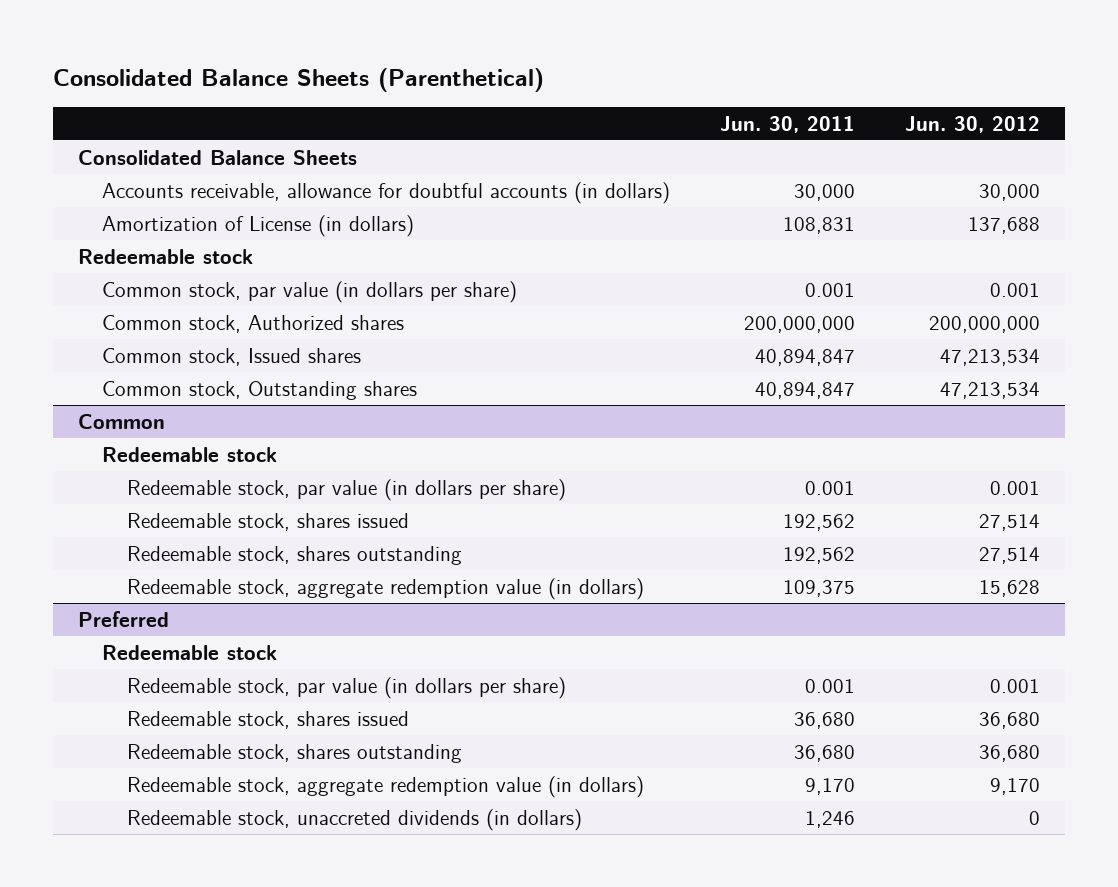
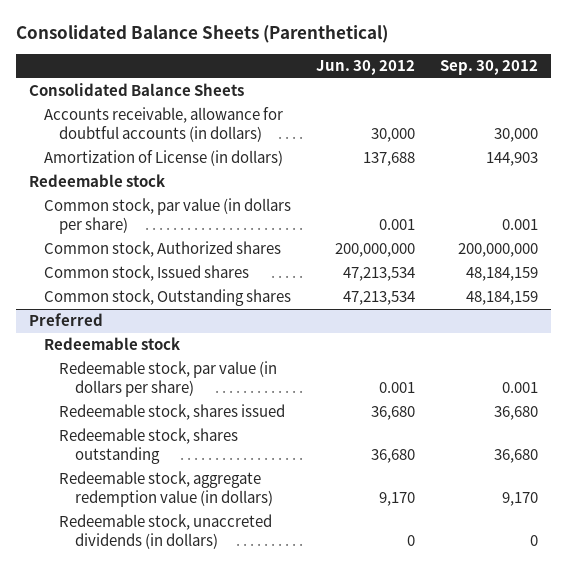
- | Jun. 30, 2011 | Jun. 30, 2012
+ | Jun. 30, 2012 | Sep. 30, 2012
- Common
- Redeemable stock
- Redeemable stock, par value (in dollars per share) | 0.001 | 0.001
- Redeemable stock, shares issued | 192,562 | 27,514
- Redeemable stock, shares outstanding | 192,562 | 27,514
- Redeemable stock, aggregate redemption value (in dollars) | 109,375 | 15,628

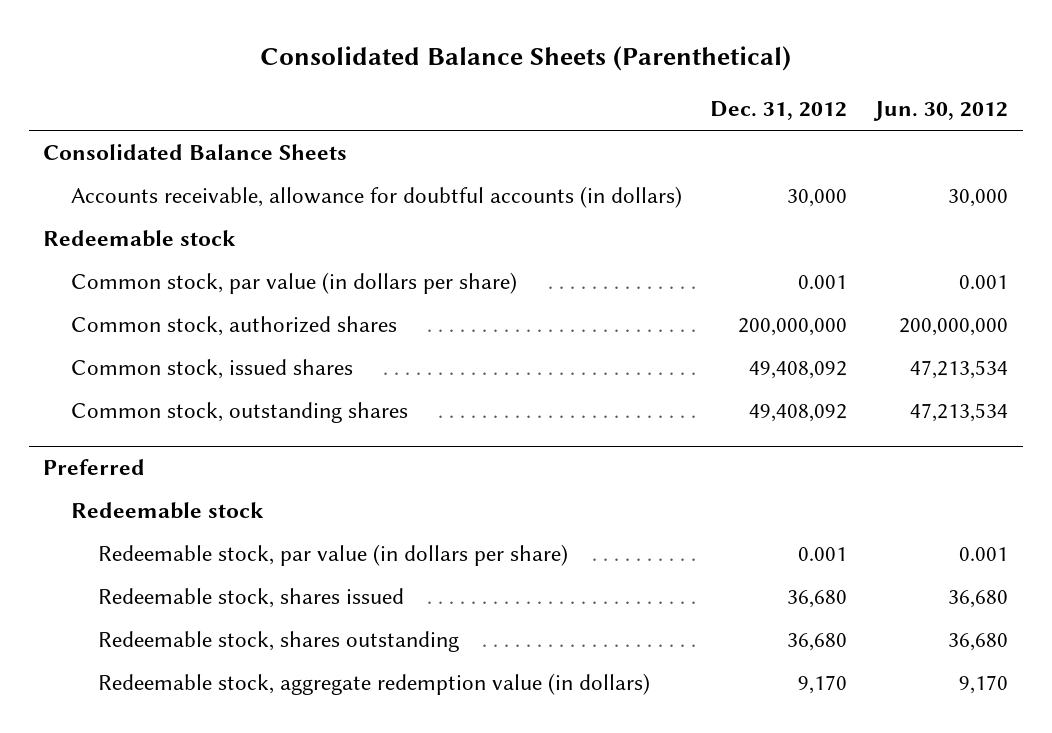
- | Jun. 30, 2012 | Sep. 30, 2012
+ | Dec. 31, 2012 | Jun. 30, 2012
- Amortization of License (in dollars) | 137,688 | 144,903
- Common stock, Authorized shares | 200,000,000 | 200,000,000
- Common stock, Issued shares | 47,213,534 | 48,184,159
- Common stock, Outstanding shares | 47,213,534 | 48,184,159
+ Common stock, authorized shares | 200,000,000 | 200,000,000
+ Common stock, issued shares | 49,408,092 | 47,213,534
+ Common stock, outstanding shares | 49,408,092 | 47,213,534
@ Preferred
- Redeemable stock, unaccreted dividends (in dollars) | 0 | 0

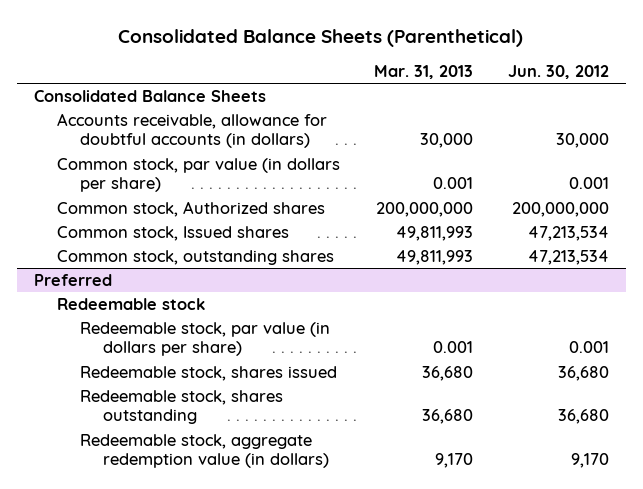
- | Dec. 31, 2012 | Jun. 30, 2012
+ | Mar. 31, 2013 | Jun. 30, 2012
- Redeemable stock
- Common stock, authorized shares | 200,000,000 | 200,000,000
- Common stock, issued shares | 49,408,092 | 47,213,534
+ Common stock, Authorized shares | 200,000,000 | 200,000,000
+ Common stock, Issued shares | 49,811,993 | 47,213,534

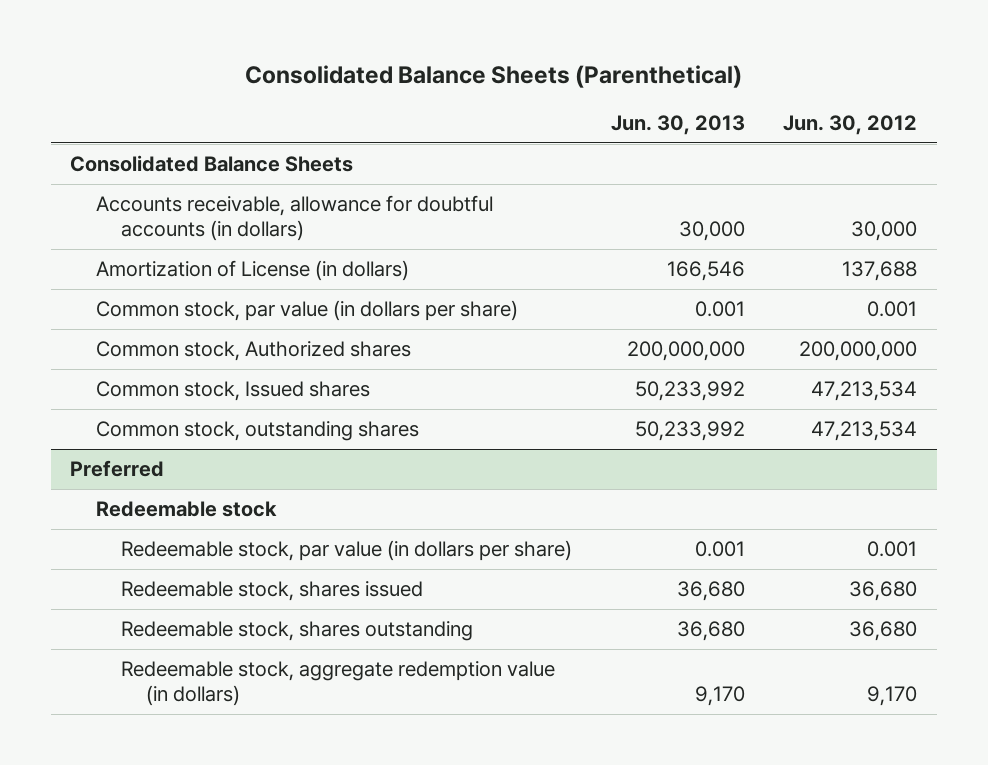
- | Mar. 31, 2013 | Jun. 30, 2012
+ | Jun. 30, 2013 | Jun. 30, 2012
+ Amortization of License (in dollars) | 166,546 | 137,688

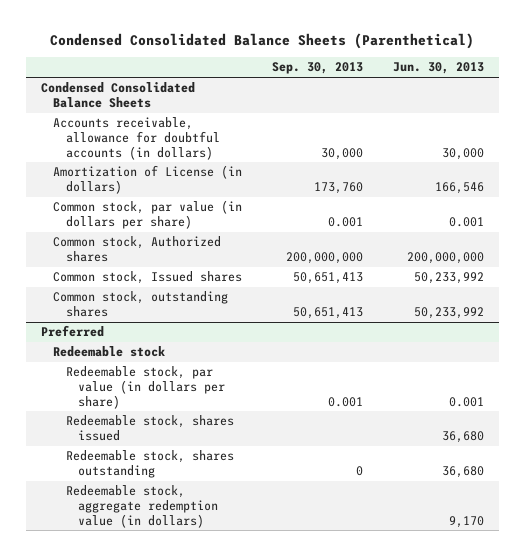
- Consolidated Balance Sheets (Parenthetical)
+ Condensed Consolidated Balance Sheets (Parenthetical)
- | Jun. 30, 2013 | Jun. 30, 2012
+ | Sep. 30, 2013 | Jun. 30, 2013
- Consolidated Balance Sheets
+ Condensed Consolidated Balance Sheets

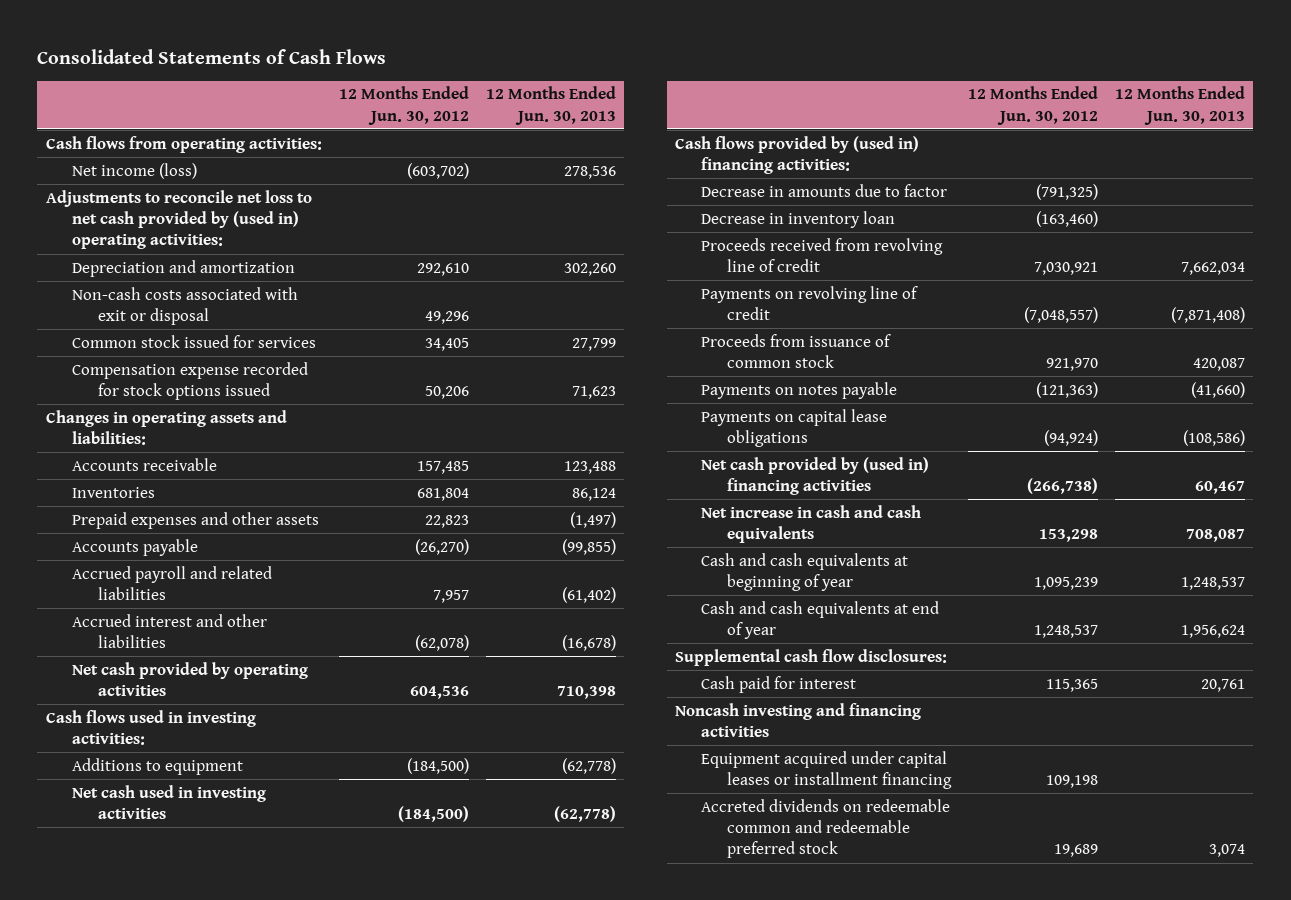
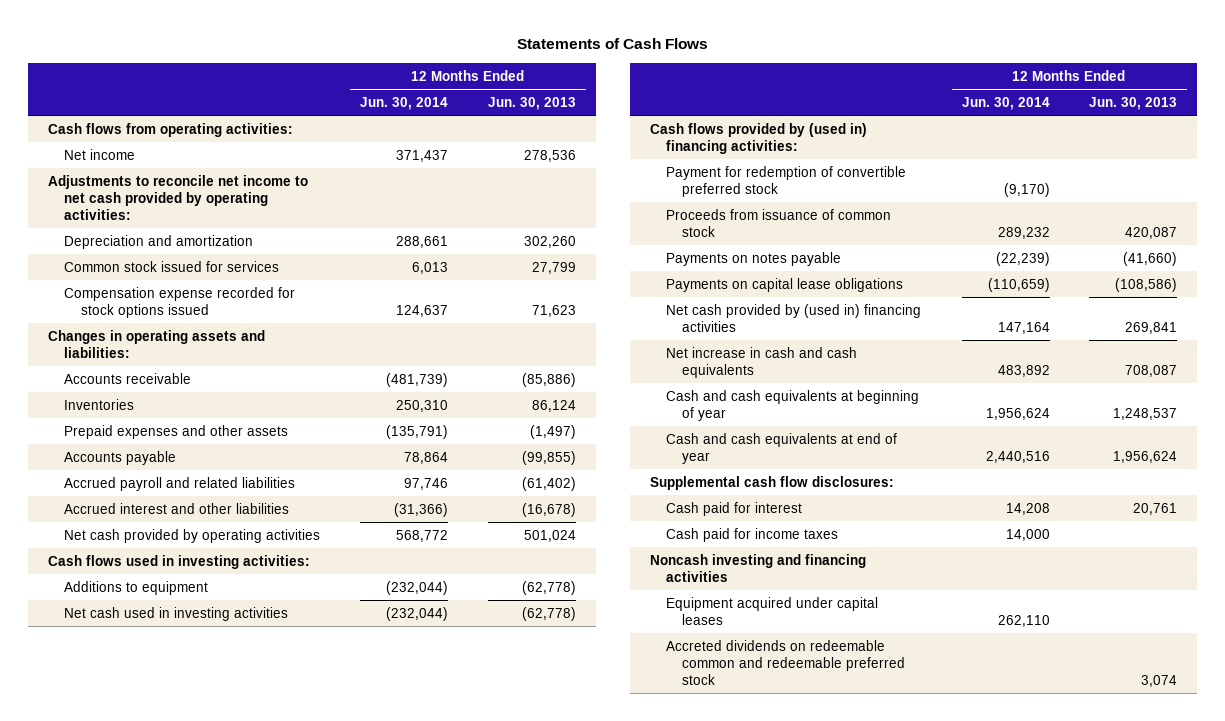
- Consolidated Statements of Cash Flows
+ Statements of Cash Flows
- | 12 Months Ended Jun. 30, 2012 | 12 Months Ended Jun. 30, 2013
+ | 12 Months Ended Jun. 30, 2014 | 12 Months Ended Jun. 30, 2013
- Net income (loss) | (603,702) | 278,536
- Adjustments to reconcile net loss to net cash provided by (used in) operating activities:
+ Net income | 371,437 | 278,536
+ Adjustments to reconcile net income to net cash provided by operating activities:
- Non-cash costs associated with exit or disposal | 49,296 |
- Accounts receivable | 157,485 | 123,488
+ Accounts receivable | (481,739) | (85,886)
- Net cash provided by operating activities | 604,536 | 710,398
+ Net cash provided by operating activities | 568,772 | 501,024
- Decrease in amounts due to factor | (791,325) |
- Decrease in inventory loan | (163,460) |
- Proceeds received from revolving line of credit | 7,030,921 | 7,662,034
- Payments on revolving line of credit | (7,048,557) | (7,871,408)
+ Payment for redemption of convertible preferred stock | (9,170) |
- Net cash provided by (used in) financing activities | (266,738) | 60,467
+ Net cash provided by (used in) financing activities | 147,164 | 269,841
+ Cash paid for income taxes | 14,000 |
- Equipment acquired under capital leases or installment financing | 109,198 |
+ Equipment acquired under capital leases | 262,110 |

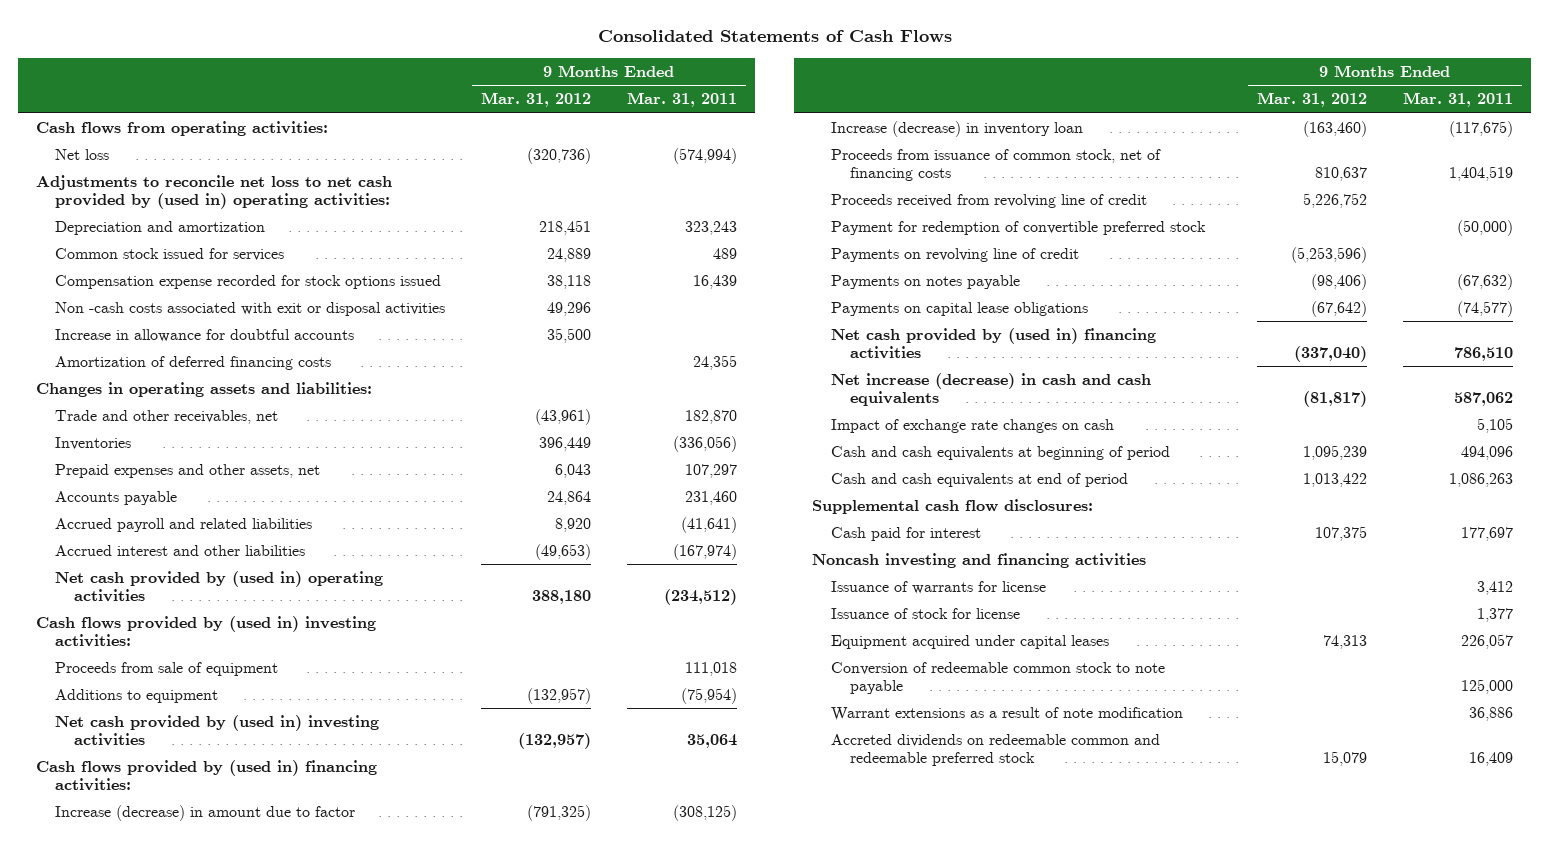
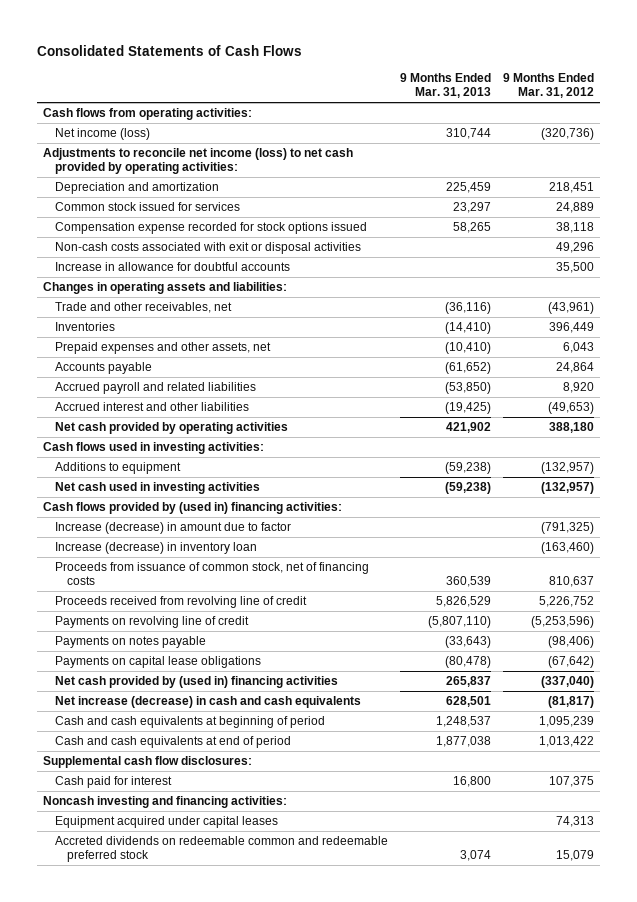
- | 9 Months Ended Mar. 31, 2012 | 9 Months Ended Mar. 31, 2011
+ | 9 Months Ended Mar. 31, 2013 | 9 Months Ended Mar. 31, 2012
- Net loss | (320,736) | (574,994)
- Adjustments to reconcile net loss to net cash provided by (used in) operating activities:
+ Net income (loss) | 310,744 | (320,736)
+ Adjustments to reconcile net income (loss) to net cash provided by operating activities:
- Non -cash costs associated with exit or disposal activities | 49,296 |
+ Non-cash costs associated with exit or disposal activities | | 49,296
- Amortization of deferred financing costs | | 24,355
- Net cash provided by (used in) operating activities | 388,180 | (234,512)
- Cash flows provided by (used in) investing activities:
- Proceeds from sale of equipment | | 111,018
+ Net cash provided by operating activities | 421,902 | 388,180
+ Cash flows used in investing activities:
- Net cash provided by (used in) investing activities | (132,957) | 35,064
+ Net cash used in investing activities | (59,238) | (132,957)
- Payment for redemption of convertible preferred stock | | (50,000)
- Impact of exchange rate changes on cash | | 5,105
- Noncash investing and financing activities
- Issuance of warrants for license | | 3,412
- Issuance of stock for license | | 1,377
+ Noncash investing and financing activities:
- Conversion of redeemable common stock to note payable | | 125,000
- Warrant extensions as a result of note modification | | 36,886

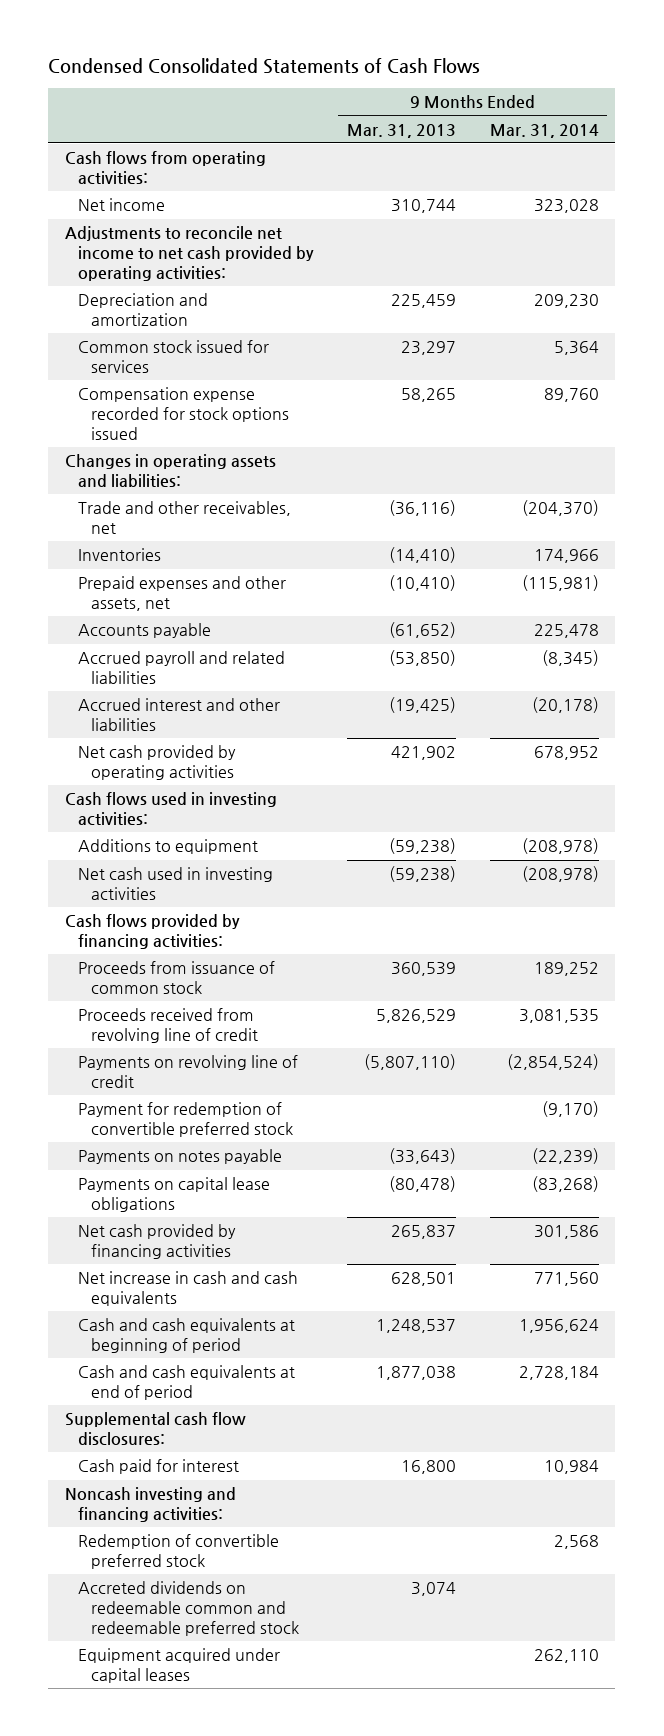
- Consolidated Statements of Cash Flows
+ Condensed Consolidated Statements of Cash Flows
- | 9 Months Ended Mar. 31, 2013 | 9 Months Ended Mar. 31, 2012
+ | 9 Months Ended Mar. 31, 2013 | 9 Months Ended Mar. 31, 2014
- Net income (loss) | 310,744 | (320,736)
- Adjustments to reconcile net income (loss) to net cash provided by operating activities:
+ Net income | 310,744 | 323,028
+ Adjustments to reconcile net income to net cash provided by operating activities:
- Non-cash costs associated with exit or disposal activities | | 49,296
- Increase in allowance for doubtful accounts | | 35,500
- Cash flows provided by (used in) financing activities:
- Increase (decrease) in amount due to factor | | (791,325)
- Increase (decrease) in inventory loan | | (163,460)
- Proceeds from issuance of common stock, net of financing costs | 360,539 | 810,637
+ Cash flows provided by financing activities:
+ Proceeds from issuance of common stock | 360,539 | 189,252
+ Payment for redemption of convertible preferred stock | | (9,170)
- Net cash provided by (used in) financing activities | 265,837 | (337,040)
- Net increase (decrease) in cash and cash equivalents | 628,501 | (81,817)
+ Net cash provided by financing activities | 265,837 | 301,586
+ Net increase in cash and cash equivalents | 628,501 | 771,560
+ Redemption of convertible preferred stock | | 2,568
moved down: Equipment acquired under capital leases | | 262,110

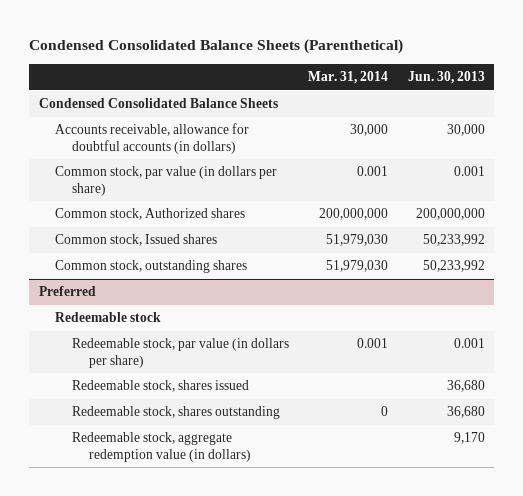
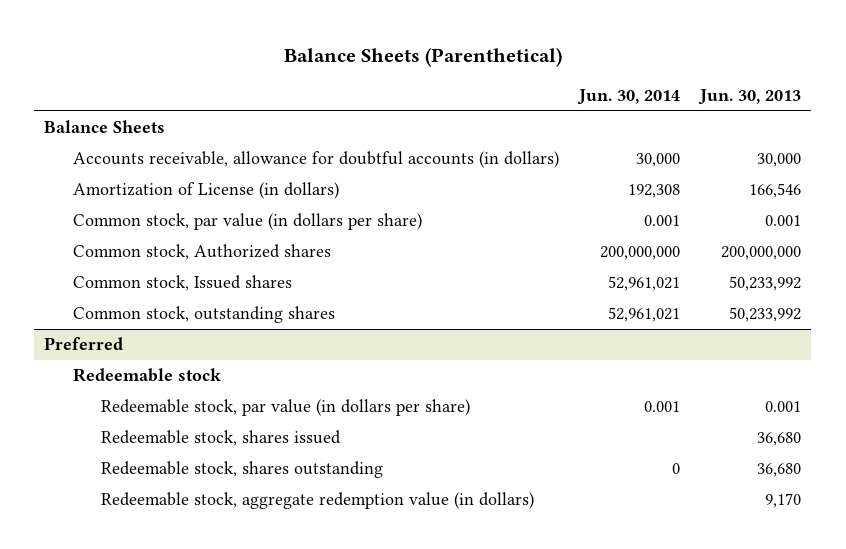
- Condensed Consolidated Balance Sheets (Parenthetical)
+ Balance Sheets (Parenthetical)
- | Mar. 31, 2014 | Jun. 30, 2013
+ | Jun. 30, 2014 | Jun. 30, 2013
- Condensed Consolidated Balance Sheets
+ Balance Sheets
+ Amortization of License (in dollars) | 192,308 | 166,546

